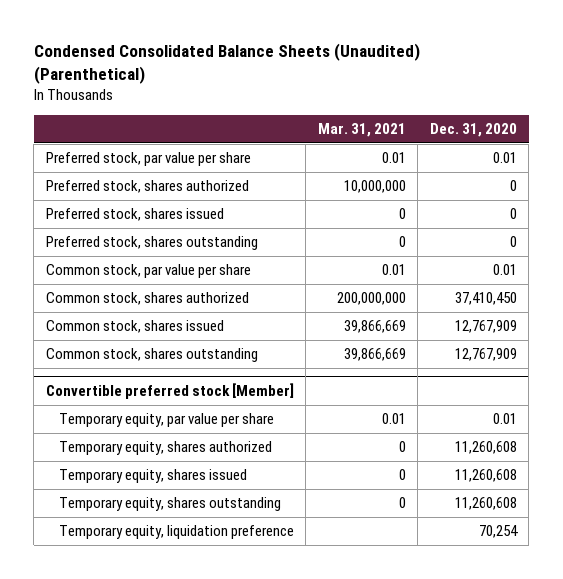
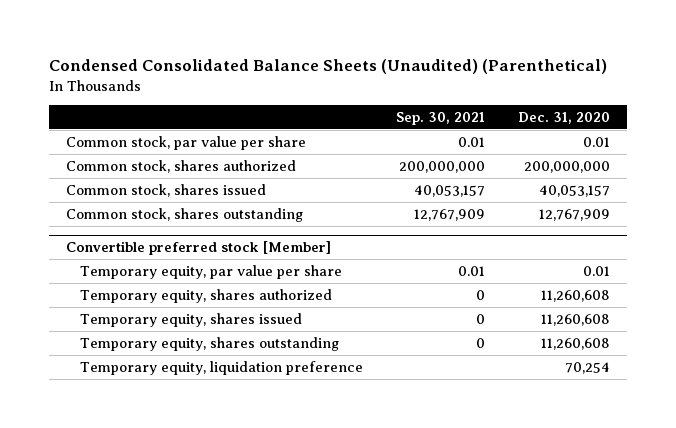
- | Mar. 31, 2021 | Dec. 31, 2020
+ | Sep. 30, 2021 | Dec. 31, 2020
- Preferred stock, par value per share | 0.01 | 0.01
- Preferred stock, shares authorized | 10,000,000 | 0
- Preferred stock, shares issued | 0 | 0
- Preferred stock, shares outstanding | 0 | 0
- Common stock, shares authorized | 200,000,000 | 37,410,450
- Common stock, shares issued | 39,866,669 | 12,767,909
+ Common stock, shares authorized | 200,000,000 | 200,000,000
+ Common stock, shares issued | 40,053,157 | 40,053,157

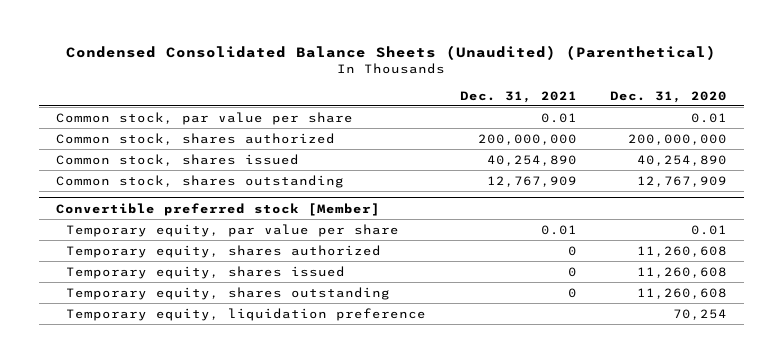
- | Sep. 30, 2021 | Dec. 31, 2020
+ | Dec. 31, 2021 | Dec. 31, 2020
- Common stock, shares issued | 40,053,157 | 40,053,157
+ Common stock, shares issued | 40,254,890 | 40,254,890

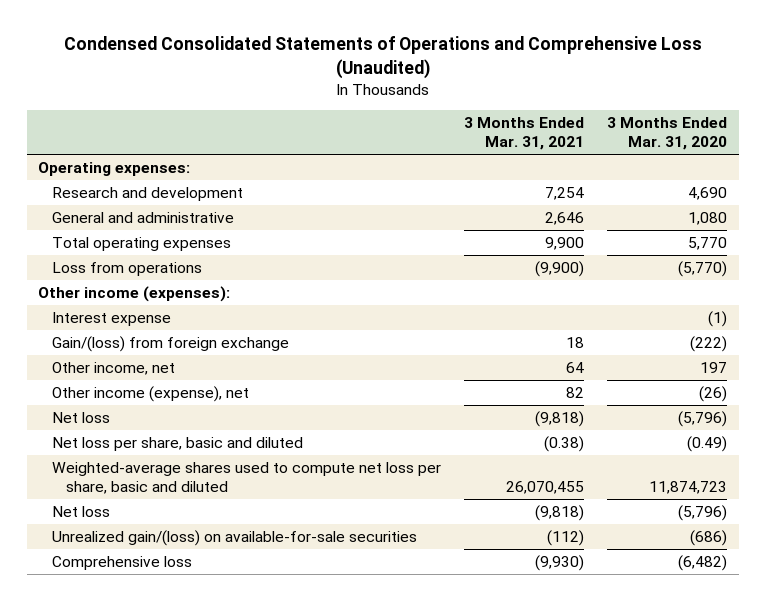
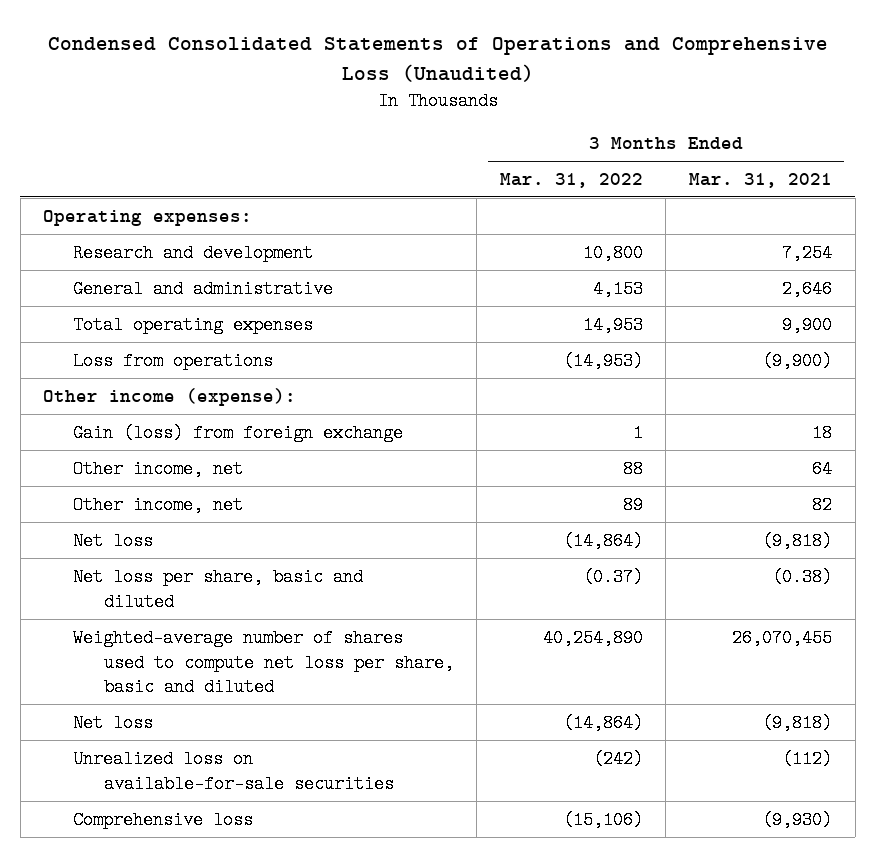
- | 3 Months Ended Mar. 31, 2021 | 3 Months Ended Mar. 31, 2020
+ | 3 Months Ended Mar. 31, 2022 | 3 Months Ended Mar. 31, 2021
- Other income (expenses):
- Interest expense | | (1)
- Gain/(loss) from foreign exchange | 18 | (222)
+ Other income (expense):
+ Gain (loss) from foreign exchange | 1 | 18
- Other income (expense), net | 82 | (26)
+ Other income, net | 89 | 82
- Weighted-average shares used to compute net loss per share, basic and diluted | 26,070,455 | 11,874,723
+ Weighted-average number of shares used to compute net loss per share, basic and diluted | 40,254,890 | 26,070,455
- Unrealized gain/(loss) on available-for-sale securities | (112) | (686)
+ Unrealized loss on available-for-sale securities | (242) | (112)

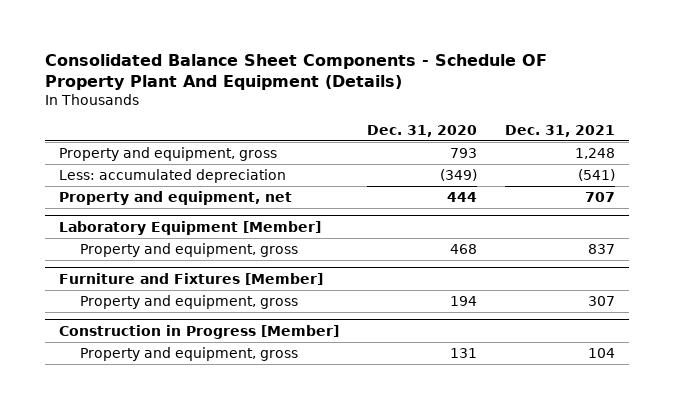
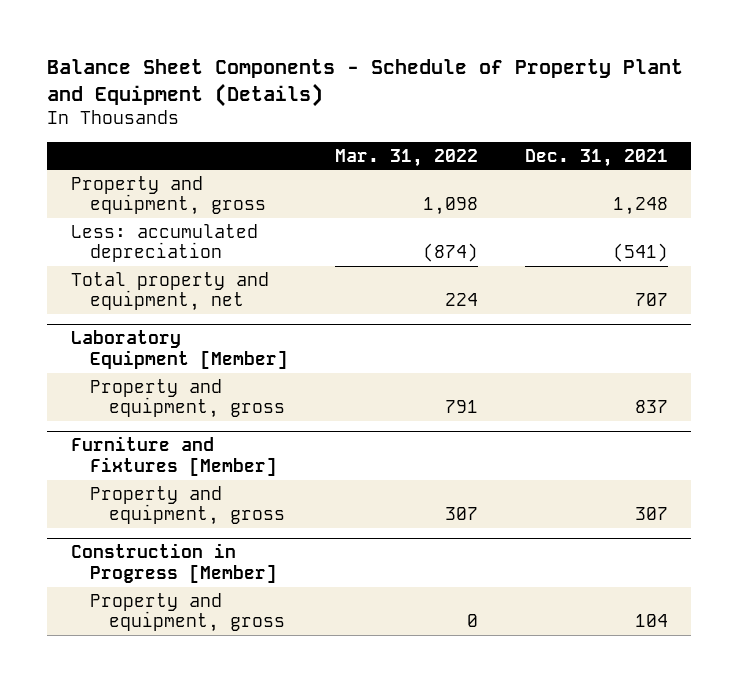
- Consolidated Balance Sheet Components - Schedule OF Property Plant And Equipment (Details)
+ Balance Sheet Components - Schedule of Property Plant and Equipment (Details)
- | Dec. 31, 2020 | Dec. 31, 2021
+ | Mar. 31, 2022 | Dec. 31, 2021
- Property and equipment, net | 444 | 707
+ Total property and equipment, net | 224 | 707

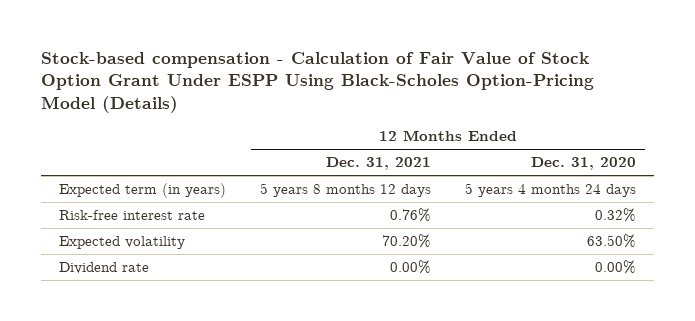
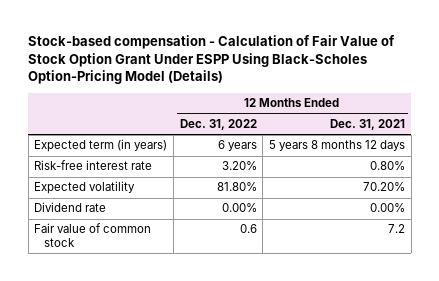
- | 12 Months Ended Dec. 31, 2021 | 12 Months Ended Dec. 31, 2020
+ | 12 Months Ended Dec. 31, 2022 | 12 Months Ended Dec. 31, 2021
- Risk-free interest rate | 0.76% | 0.32%
+ Risk-free interest rate | 3.20% | 0.80%
+ Fair value of common stock | 0.6 | 7.2

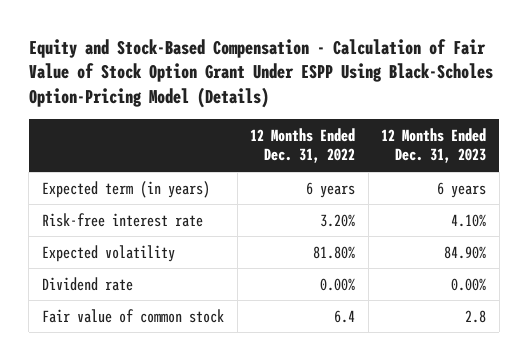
- Stock-based compensation - Calculation of Fair Value of Stock Option Grant Under ESPP Using Black-Scholes Option-Pricing Model (Details)
+ Equity and Stock-Based Compensation - Calculation of Fair Value of Stock Option Grant Under ESPP Using Black-Scholes Option-Pricing Model (Details)
- | 12 Months Ended Dec. 31, 2022 | 12 Months Ended Dec. 31, 2021
+ | 12 Months Ended Dec. 31, 2022 | 12 Months Ended Dec. 31, 2023
- Fair value of common stock | 0.6 | 7.2
+ Fair value of common stock | 6.4 | 2.8

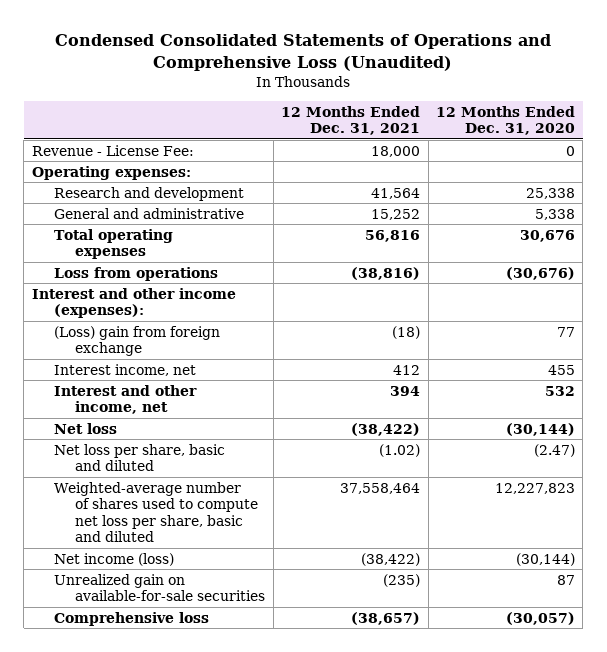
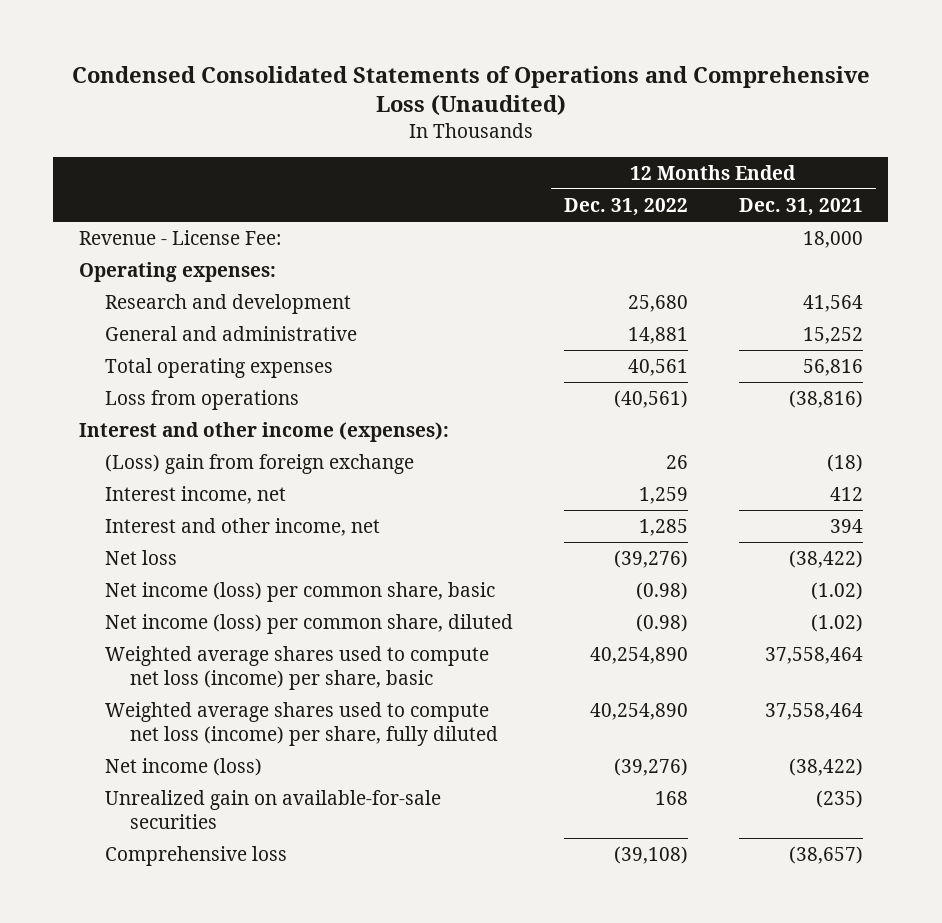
- | 12 Months Ended Dec. 31, 2021 | 12 Months Ended Dec. 31, 2020
+ | 12 Months Ended Dec. 31, 2022 | 12 Months Ended Dec. 31, 2021
- Net loss per share, basic and diluted | (1.02) | (2.47)
- Weighted-average number of shares used to compute net loss per share, basic and diluted | 37,558,464 | 12,227,823
+ Net income (loss) per common share, basic | (0.98) | (1.02)
+ Net income (loss) per common share, diluted | (0.98) | (1.02)
+ Weighted average shares used to compute net loss (income) per share, basic | 40,254,890 | 37,558,464
+ Weighted average shares used to compute net loss (income) per share, fully diluted | 40,254,890 | 37,558,464

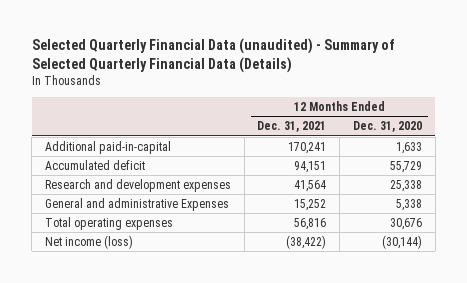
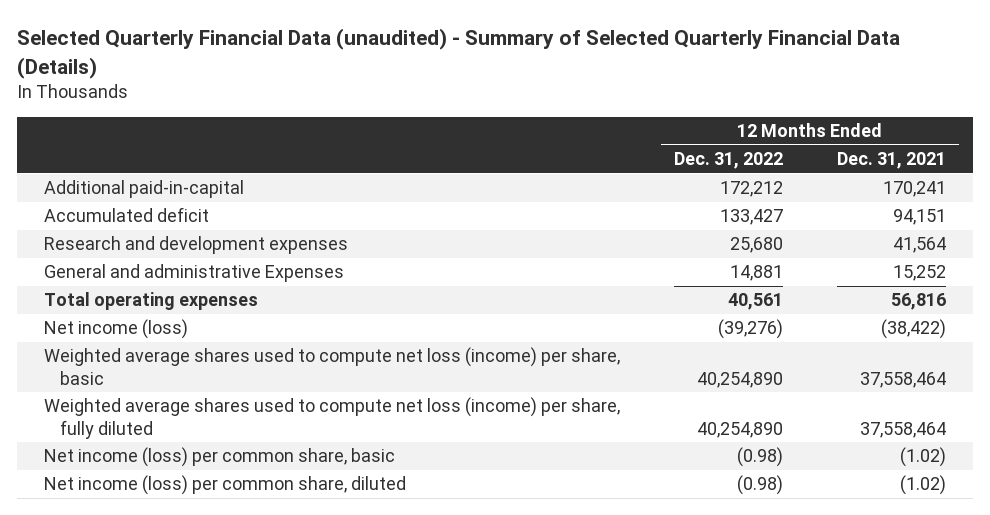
- | 12 Months Ended Dec. 31, 2021 | 12 Months Ended Dec. 31, 2020
+ | 12 Months Ended Dec. 31, 2022 | 12 Months Ended Dec. 31, 2021
+ Weighted average shares used to compute net loss (income) per share, basic | 40,254,890 | 37,558,464
+ Weighted average shares used to compute net loss (income) per share, fully diluted | 40,254,890 | 37,558,464
+ Net income (loss) per common share, basic | (0.98) | (1.02)
+ Net income (loss) per common share, diluted | (0.98) | (1.02)

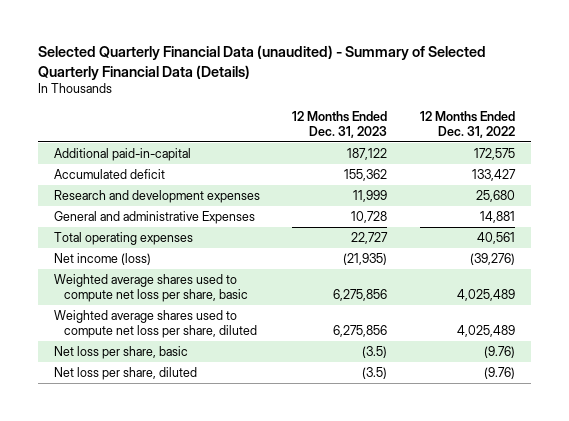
- | 12 Months Ended Dec. 31, 2022 | 12 Months Ended Dec. 31, 2021
+ | 12 Months Ended Dec. 31, 2023 | 12 Months Ended Dec. 31, 2022
- Additional paid-in-capital | 172,212 | 170,241
+ Additional paid-in-capital | 187,122 | 172,575
- Weighted average shares used to compute net loss (income) per share, basic | 40,254,890 | 37,558,464
- Weighted average shares used to compute net loss (income) per share, fully diluted | 40,254,890 | 37,558,464
- Net income (loss) per common share, basic | (0.98) | (1.02)
- Net income (loss) per common share, diluted | (0.98) | (1.02)
+ Weighted average shares used to compute net loss per share, basic | 6,275,856 | 4,025,489
+ Weighted average shares used to compute net loss per share, diluted | 6,275,856 | 4,025,489
+ Net loss per share, basic | (3.5) | (9.76)
+ Net loss per share, diluted | (3.5) | (9.76)

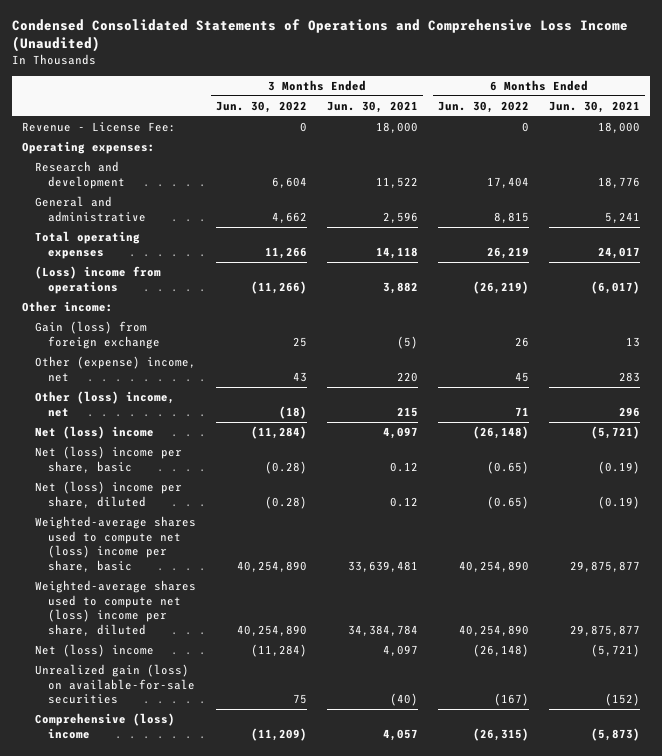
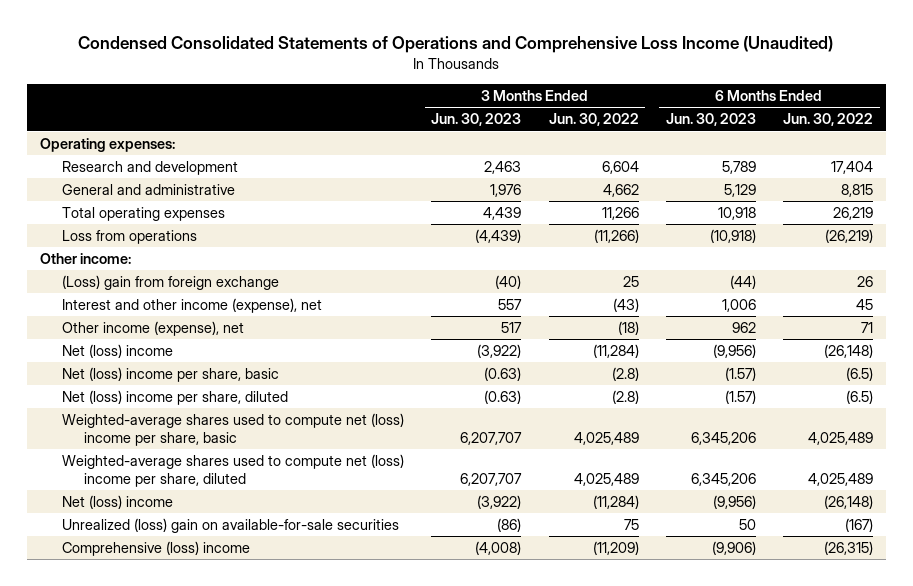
- | 3 Months Ended Jun. 30, 2022 | 3 Months Ended Jun. 30, 2021 | 6 Months Ended Jun. 30, 2022 | 6 Months Ended Jun. 30, 2021
+ | 3 Months Ended Jun. 30, 2023 | 3 Months Ended Jun. 30, 2022 | 6 Months Ended Jun. 30, 2023 | 6 Months Ended Jun. 30, 2022
- Revenue - License Fee: | 0 | 18,000 | 0 | 18,000
- (Loss) income from operations | (11,266) | 3,882 | (26,219) | (6,017)
+ Loss from operations | (4,439) | (11,266) | (10,918) | (26,219)
- Gain (loss) from foreign exchange | 25 | (5) | 26 | 13
- Other (expense) income, net | 43 | 220 | 45 | 283
- Other (loss) income, net | (18) | 215 | 71 | 296
+ (Loss) gain from foreign exchange | (40) | 25 | (44) | 26
+ Interest and other income (expense), net | 557 | (43) | 1,006 | 45
+ Other income (expense), net | 517 | (18) | 962 | 71
- Net (loss) income per share, basic | (0.28) | 0.12 | (0.65) | (0.19)
- Net (loss) income per share, diluted | (0.28) | 0.12 | (0.65) | (0.19)
- Weighted-average shares used to compute net (loss) income per share, basic | 40,254,890 | 33,639,481 | 40,254,890 | 29,875,877
- Weighted-average shares used to compute net (loss) income per share, diluted | 40,254,890 | 34,384,784 | 40,254,890 | 29,875,877
+ Net (loss) income per share, basic | (0.63) | (2.8) | (1.57) | (6.5)
+ Net (loss) income per share, diluted | (0.63) | (2.8) | (1.57) | (6.5)
+ Weighted-average shares used to compute net (loss) income per share, basic | 6,207,707 | 4,025,489 | 6,345,206 | 4,025,489
+ Weighted-average shares used to compute net (loss) income per share, diluted | 6,207,707 | 4,025,489 | 6,345,206 | 4,025,489
- Unrealized gain (loss) on available-for-sale securities | 75 | (40) | (167) | (152)
+ Unrealized (loss) gain on available-for-sale securities | (86) | 75 | 50 | (167)

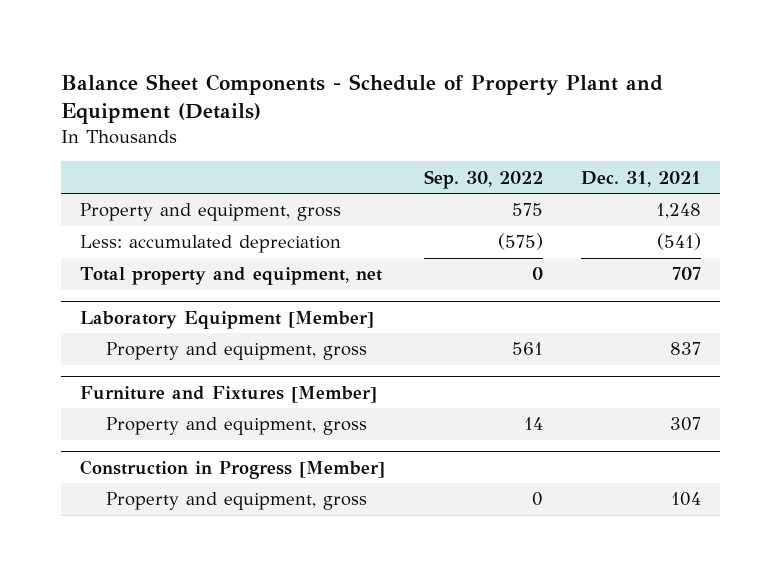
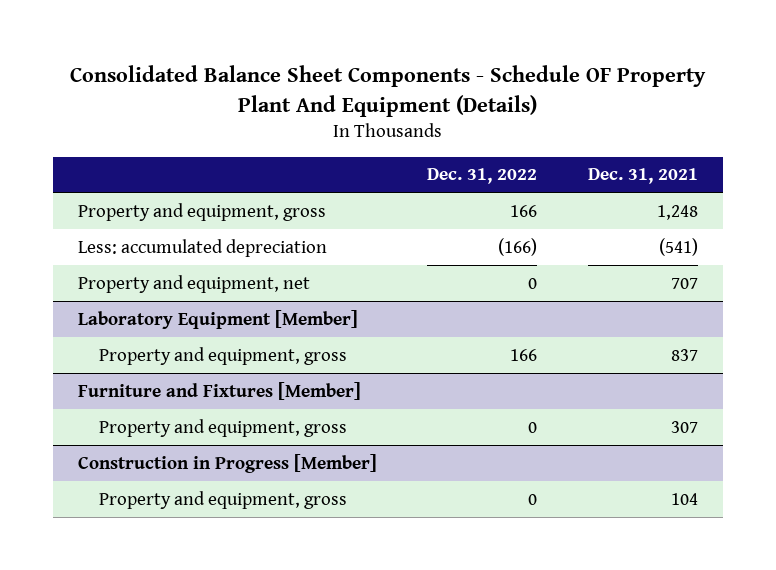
- Balance Sheet Components - Schedule of Property Plant and Equipment (Details)
+ Consolidated Balance Sheet Components - Schedule OF Property Plant And Equipment (Details)
- | Sep. 30, 2022 | Dec. 31, 2021
+ | Dec. 31, 2022 | Dec. 31, 2021
- Total property and equipment, net | 0 | 707
+ Property and equipment, net | 0 | 707

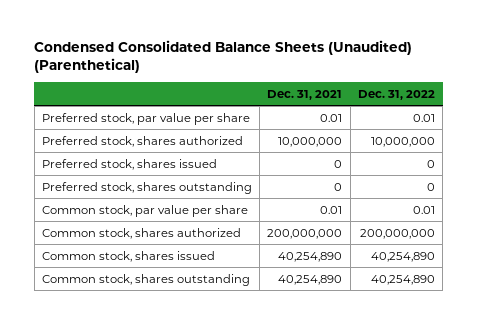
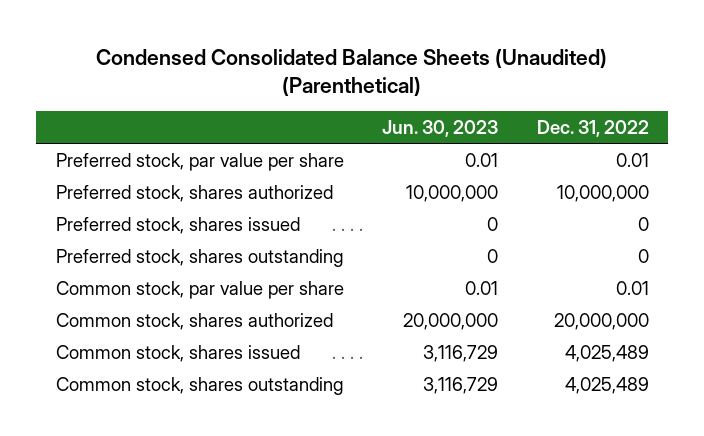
- | Dec. 31, 2021 | Dec. 31, 2022
+ | Jun. 30, 2023 | Dec. 31, 2022
- Common stock, shares authorized | 200,000,000 | 200,000,000
- Common stock, shares issued | 40,254,890 | 40,254,890
- Common stock, shares outstanding | 40,254,890 | 40,254,890
+ Common stock, shares authorized | 20,000,000 | 20,000,000
+ Common stock, shares issued | 3,116,729 | 4,025,489
+ Common stock, shares outstanding | 3,116,729 | 4,025,489

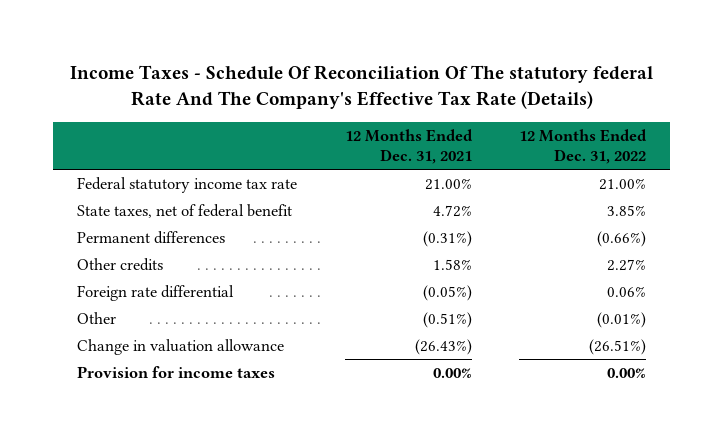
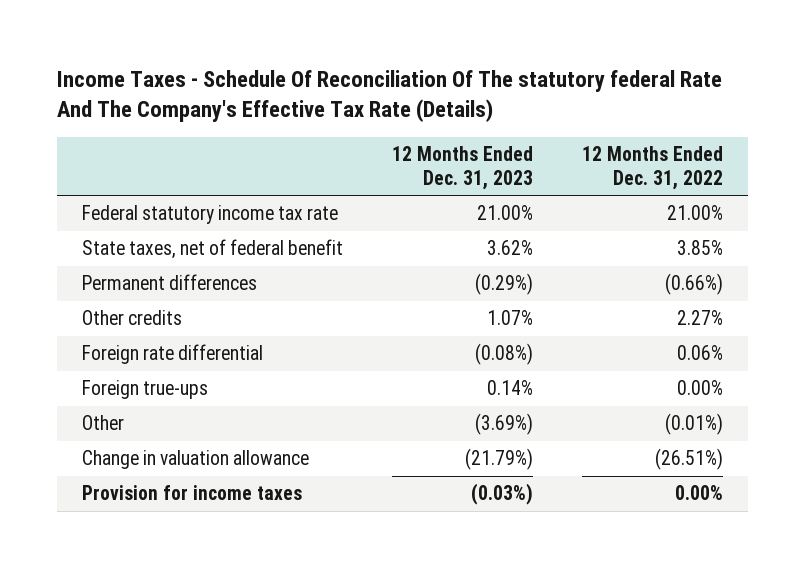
- | 12 Months Ended Dec. 31, 2021 | 12 Months Ended Dec. 31, 2022
+ | 12 Months Ended Dec. 31, 2023 | 12 Months Ended Dec. 31, 2022
+ Foreign true-ups | 0.14% | 0.00%

